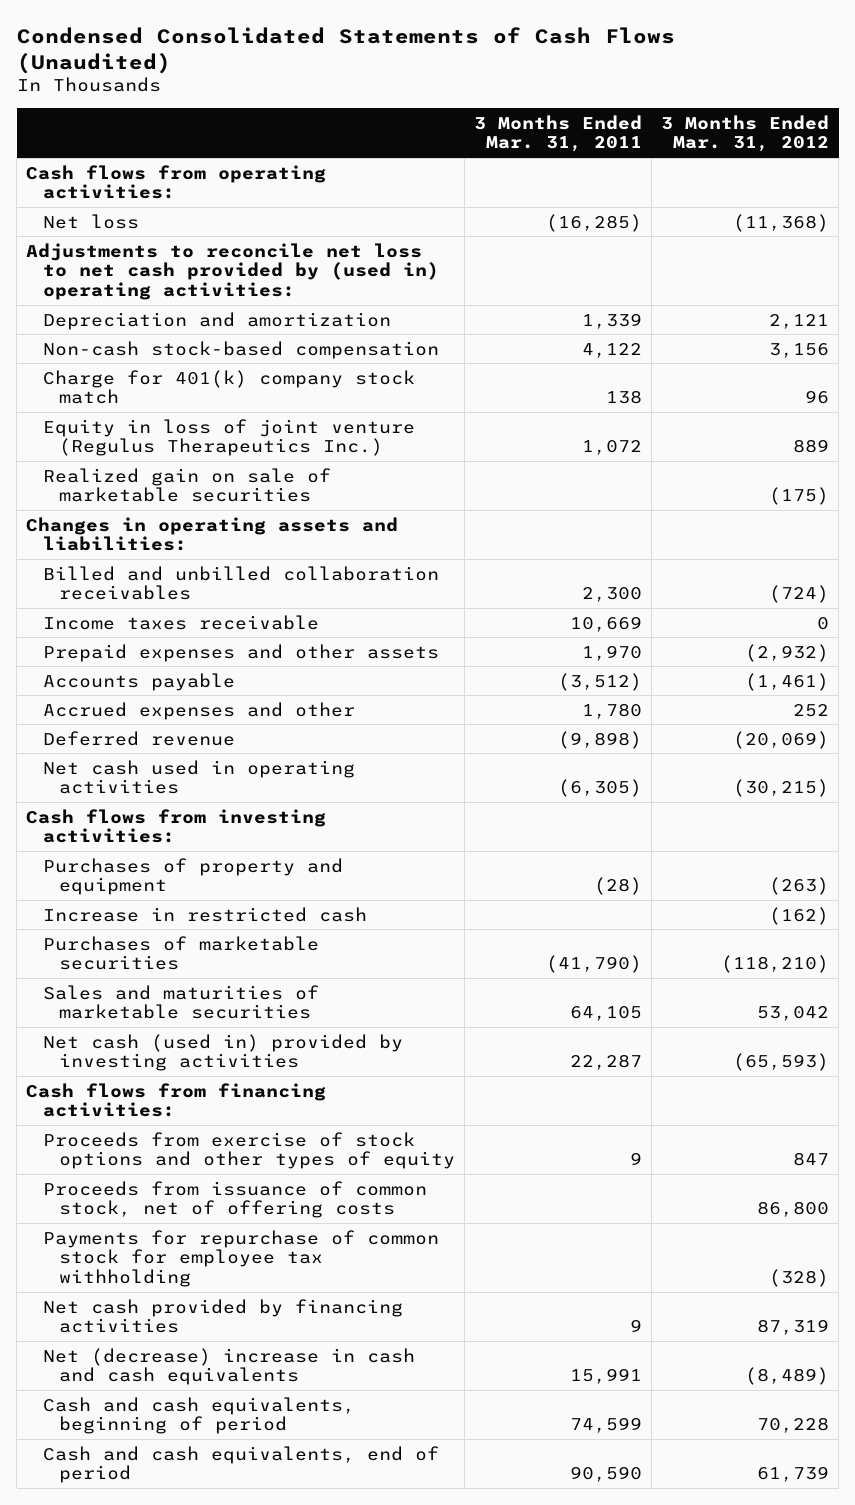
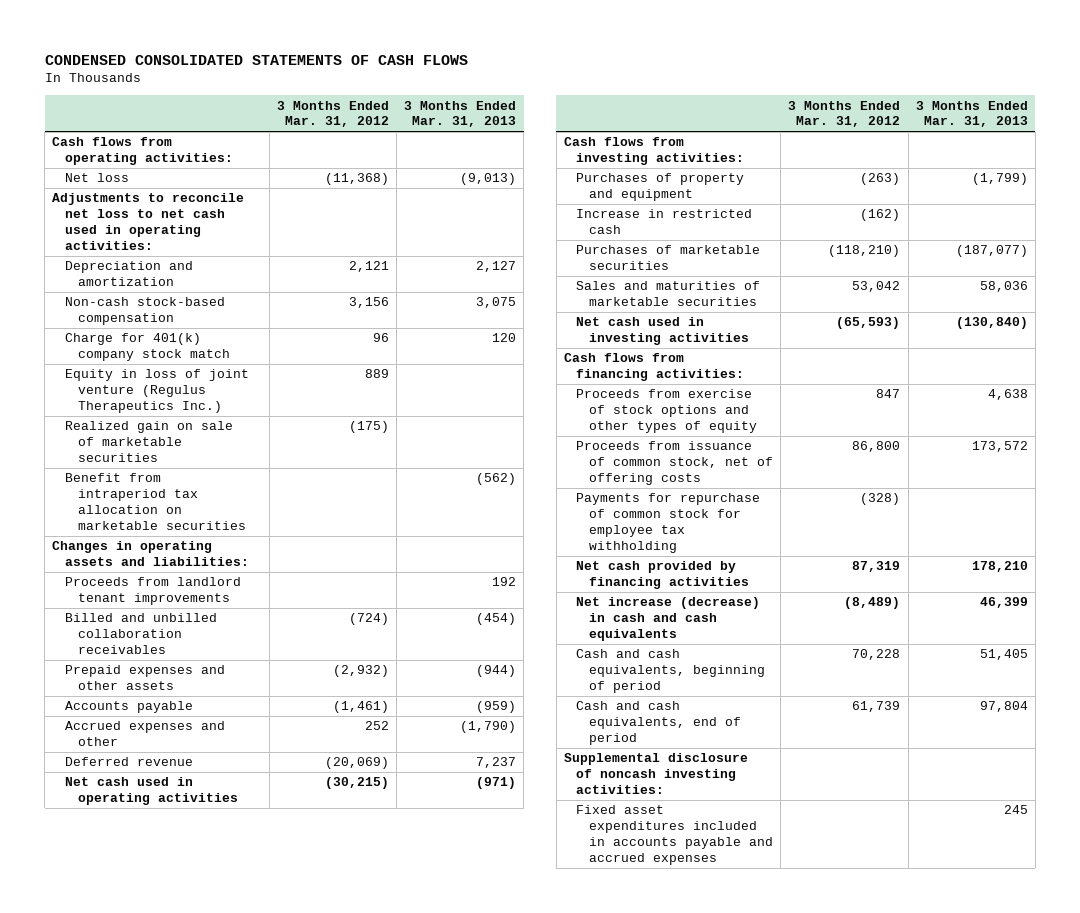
- Condensed Consolidated Statements of Cash Flows (Unaudited)
+ CONDENSED CONSOLIDATED STATEMENTS OF CASH FLOWS
- | 3 Months Ended Mar. 31, 2011 | 3 Months Ended Mar. 31, 2012
+ | 3 Months Ended Mar. 31, 2012 | 3 Months Ended Mar. 31, 2013
- Adjustments to reconcile net loss to net cash provided by (used in) operating activities:
+ Adjustments to reconcile net loss to net cash used in operating activities:
+ Benefit from intraperiod tax allocation on marketable securities | | (562)
+ Proceeds from landlord tenant improvements | | 192
- Income taxes receivable | 10,669 | 0
- Net cash (used in) provided by investing activities | 22,287 | (65,593)
+ Net cash used in investing activities | (65,593) | (130,840)
- Net (decrease) increase in cash and cash equivalents | 15,991 | (8,489)
+ Net increase (decrease) in cash and cash equivalents | (8,489) | 46,399
+ Supplemental disclosure of noncash investing activities:
+ Fixed asset expenditures included in accounts payable and accrued expenses | | 245

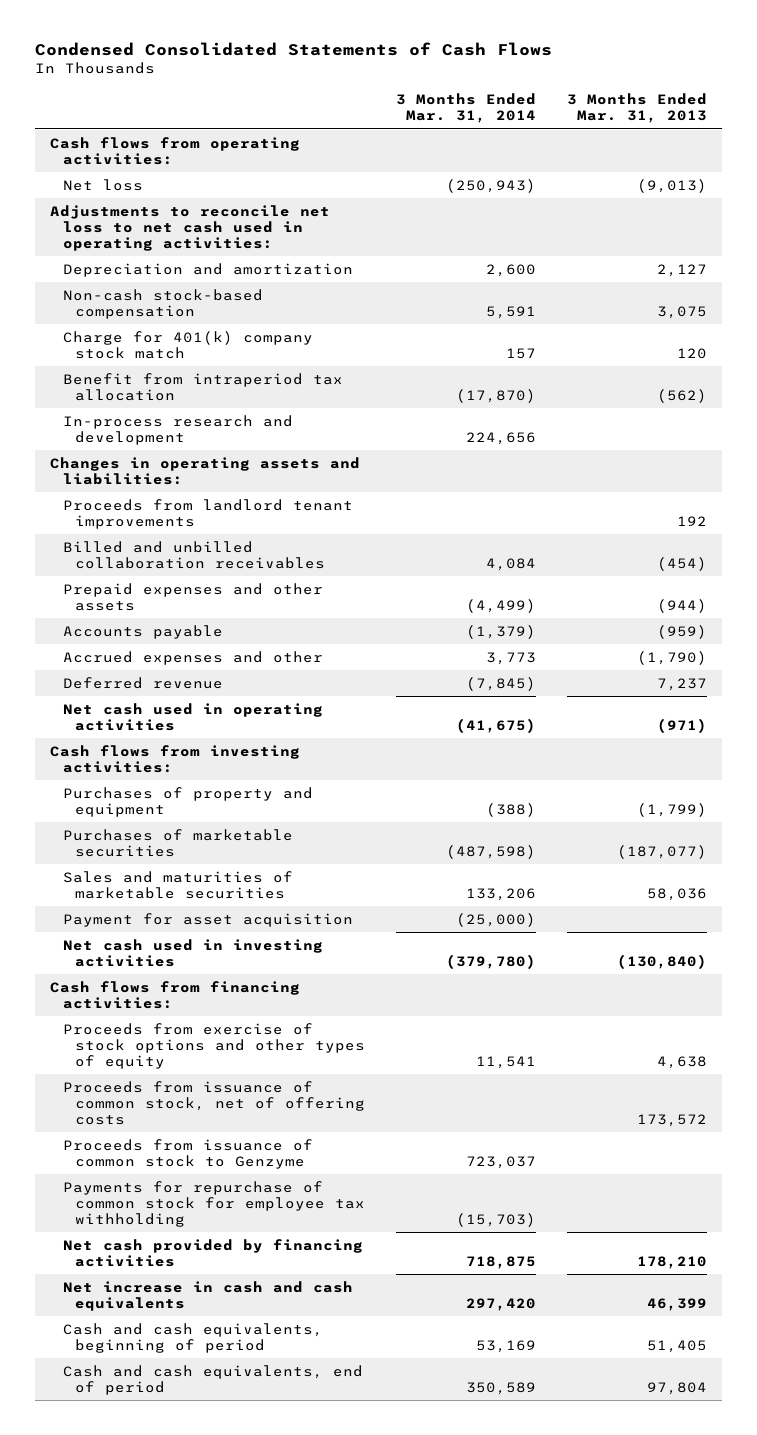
- CONDENSED CONSOLIDATED STATEMENTS OF CASH FLOWS
+ Condensed Consolidated Statements of Cash Flows
- | 3 Months Ended Mar. 31, 2012 | 3 Months Ended Mar. 31, 2013
+ | 3 Months Ended Mar. 31, 2014 | 3 Months Ended Mar. 31, 2013
- Equity in loss of joint venture (Regulus Therapeutics Inc.) | 889 |
- Realized gain on sale of marketable securities | (175) |
- Benefit from intraperiod tax allocation on marketable securities | | (562)
+ Benefit from intraperiod tax allocation | (17,870) | (562)
+ In-process research and development | 224,656 |
- Increase in restricted cash | (162) |
+ Payment for asset acquisition | (25,000) |
+ Proceeds from issuance of common stock to Genzyme | 723,037 |
- Net increase (decrease) in cash and cash equivalents | (8,489) | 46,399
+ Net increase in cash and cash equivalents | 297,420 | 46,399
- Supplemental disclosure of noncash investing activities:
- Fixed asset expenditures included in accounts payable and accrued expenses | | 245

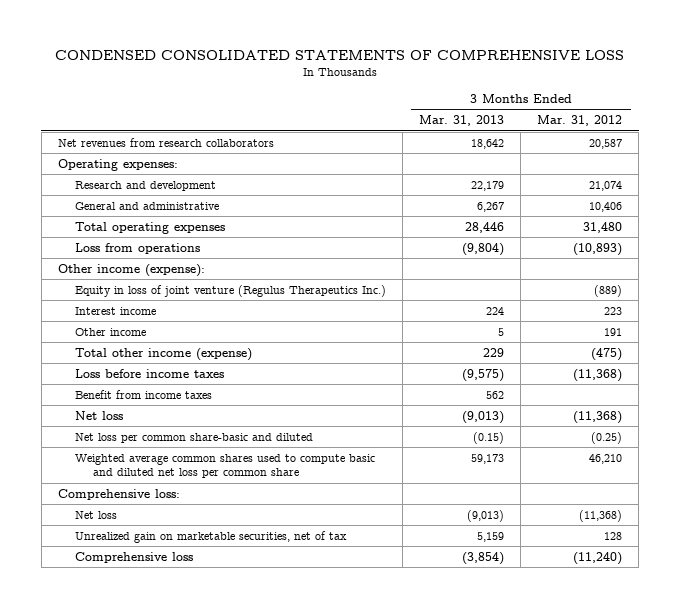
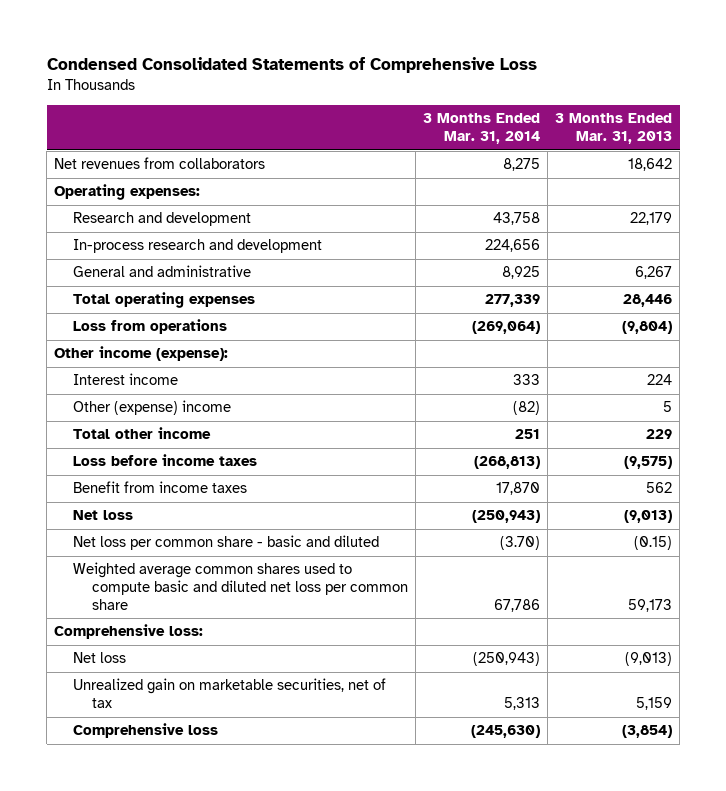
- CONDENSED CONSOLIDATED STATEMENTS OF COMPREHENSIVE LOSS
+ Condensed Consolidated Statements of Comprehensive Loss
- | 3 Months Ended Mar. 31, 2013 | 3 Months Ended Mar. 31, 2012
+ | 3 Months Ended Mar. 31, 2014 | 3 Months Ended Mar. 31, 2013
- Net revenues from research collaborators | 18,642 | 20,587
+ Net revenues from collaborators | 8,275 | 18,642
+ In-process research and development | 224,656 |
- Equity in loss of joint venture (Regulus Therapeutics Inc.) | | (889)
- Other income | 5 | 191
- Total other income (expense) | 229 | (475)
+ Other (expense) income | (82) | 5
+ Total other income | 251 | 229
- Net loss per common share-basic and diluted | (0.15) | (0.25)
+ Net loss per common share - basic and diluted | (3.70) | (0.15)

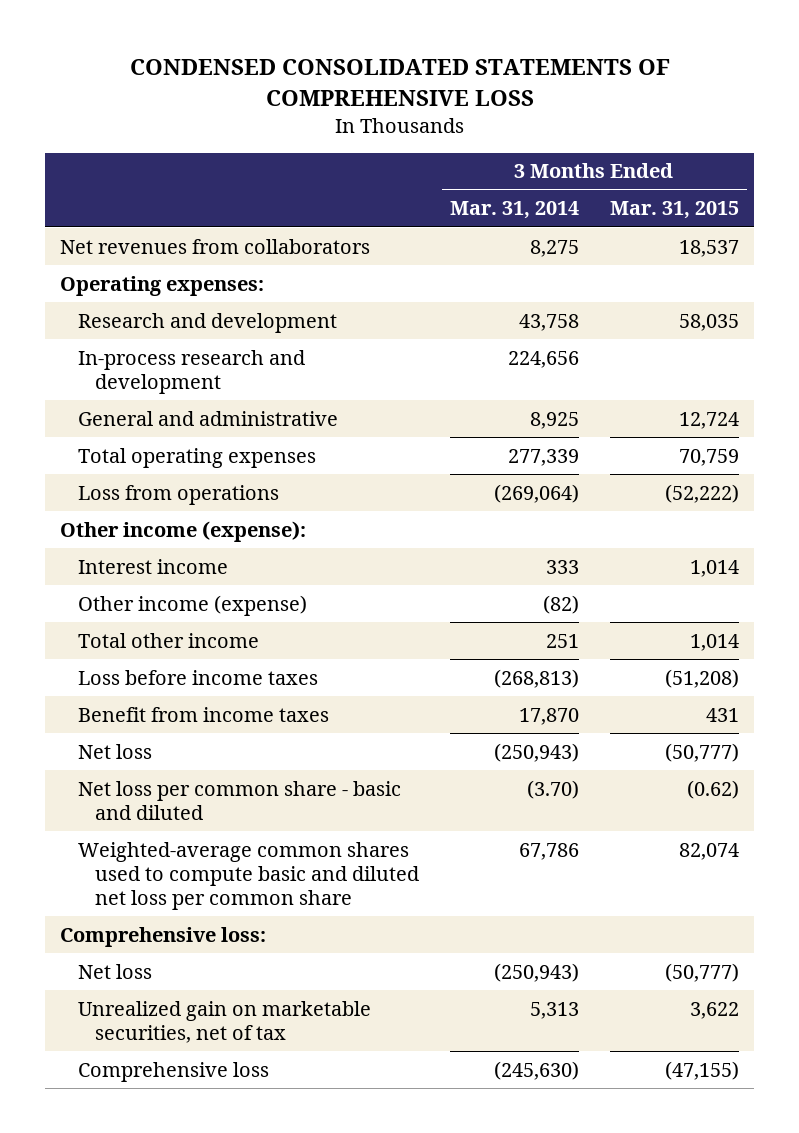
- Condensed Consolidated Statements of Comprehensive Loss
+ CONDENSED CONSOLIDATED STATEMENTS OF COMPREHENSIVE LOSS
- | 3 Months Ended Mar. 31, 2014 | 3 Months Ended Mar. 31, 2013
+ | 3 Months Ended Mar. 31, 2014 | 3 Months Ended Mar. 31, 2015
- Other (expense) income | (82) | 5
+ Other income (expense) | (82) |
- Weighted average common shares used to compute basic and diluted net loss per common share | 67,786 | 59,173
+ Weighted-average common shares used to compute basic and diluted net loss per common share | 67,786 | 82,074

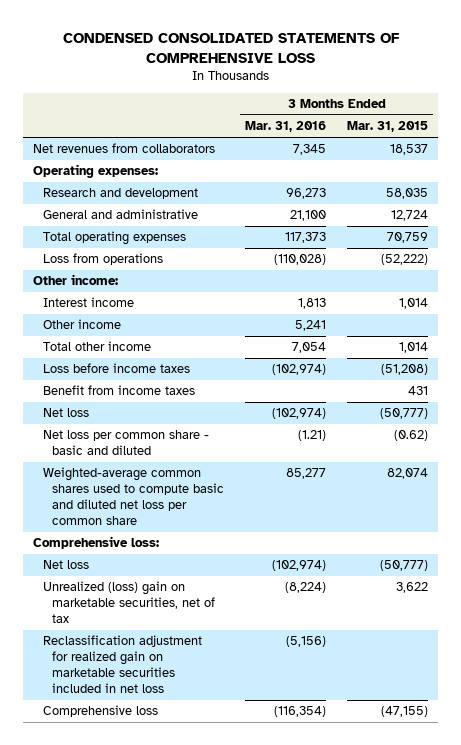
- | 3 Months Ended Mar. 31, 2014 | 3 Months Ended Mar. 31, 2015
+ | 3 Months Ended Mar. 31, 2016 | 3 Months Ended Mar. 31, 2015
- In-process research and development | 224,656 |
- Other income (expense):
+ Other income:
- Other income (expense) | (82) |
+ Other income | 5,241 |
- Unrealized gain on marketable securities, net of tax | 5,313 | 3,622
+ Unrealized (loss) gain on marketable securities, net of tax | (8,224) | 3,622
+ Reclassification adjustment for realized gain on marketable securities included in net loss | (5,156) |

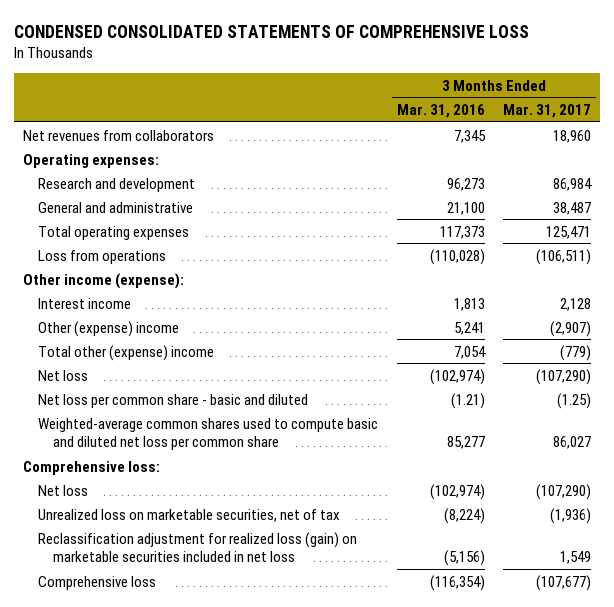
- | 3 Months Ended Mar. 31, 2016 | 3 Months Ended Mar. 31, 2015
+ | 3 Months Ended Mar. 31, 2016 | 3 Months Ended Mar. 31, 2017
- Other income:
+ Other income (expense):
- Other income | 5,241 |
- Total other income | 7,054 | 1,014
- Loss before income taxes | (102,974) | (51,208)
- Benefit from income taxes | | 431
+ Other (expense) income | 5,241 | (2,907)
+ Total other (expense) income | 7,054 | (779)
- Unrealized (loss) gain on marketable securities, net of tax | (8,224) | 3,622
- Reclassification adjustment for realized gain on marketable securities included in net loss | (5,156) |
+ Unrealized loss on marketable securities, net of tax | (8,224) | (1,936)
+ Reclassification adjustment for realized loss (gain) on marketable securities included in net loss | (5,156) | 1,549

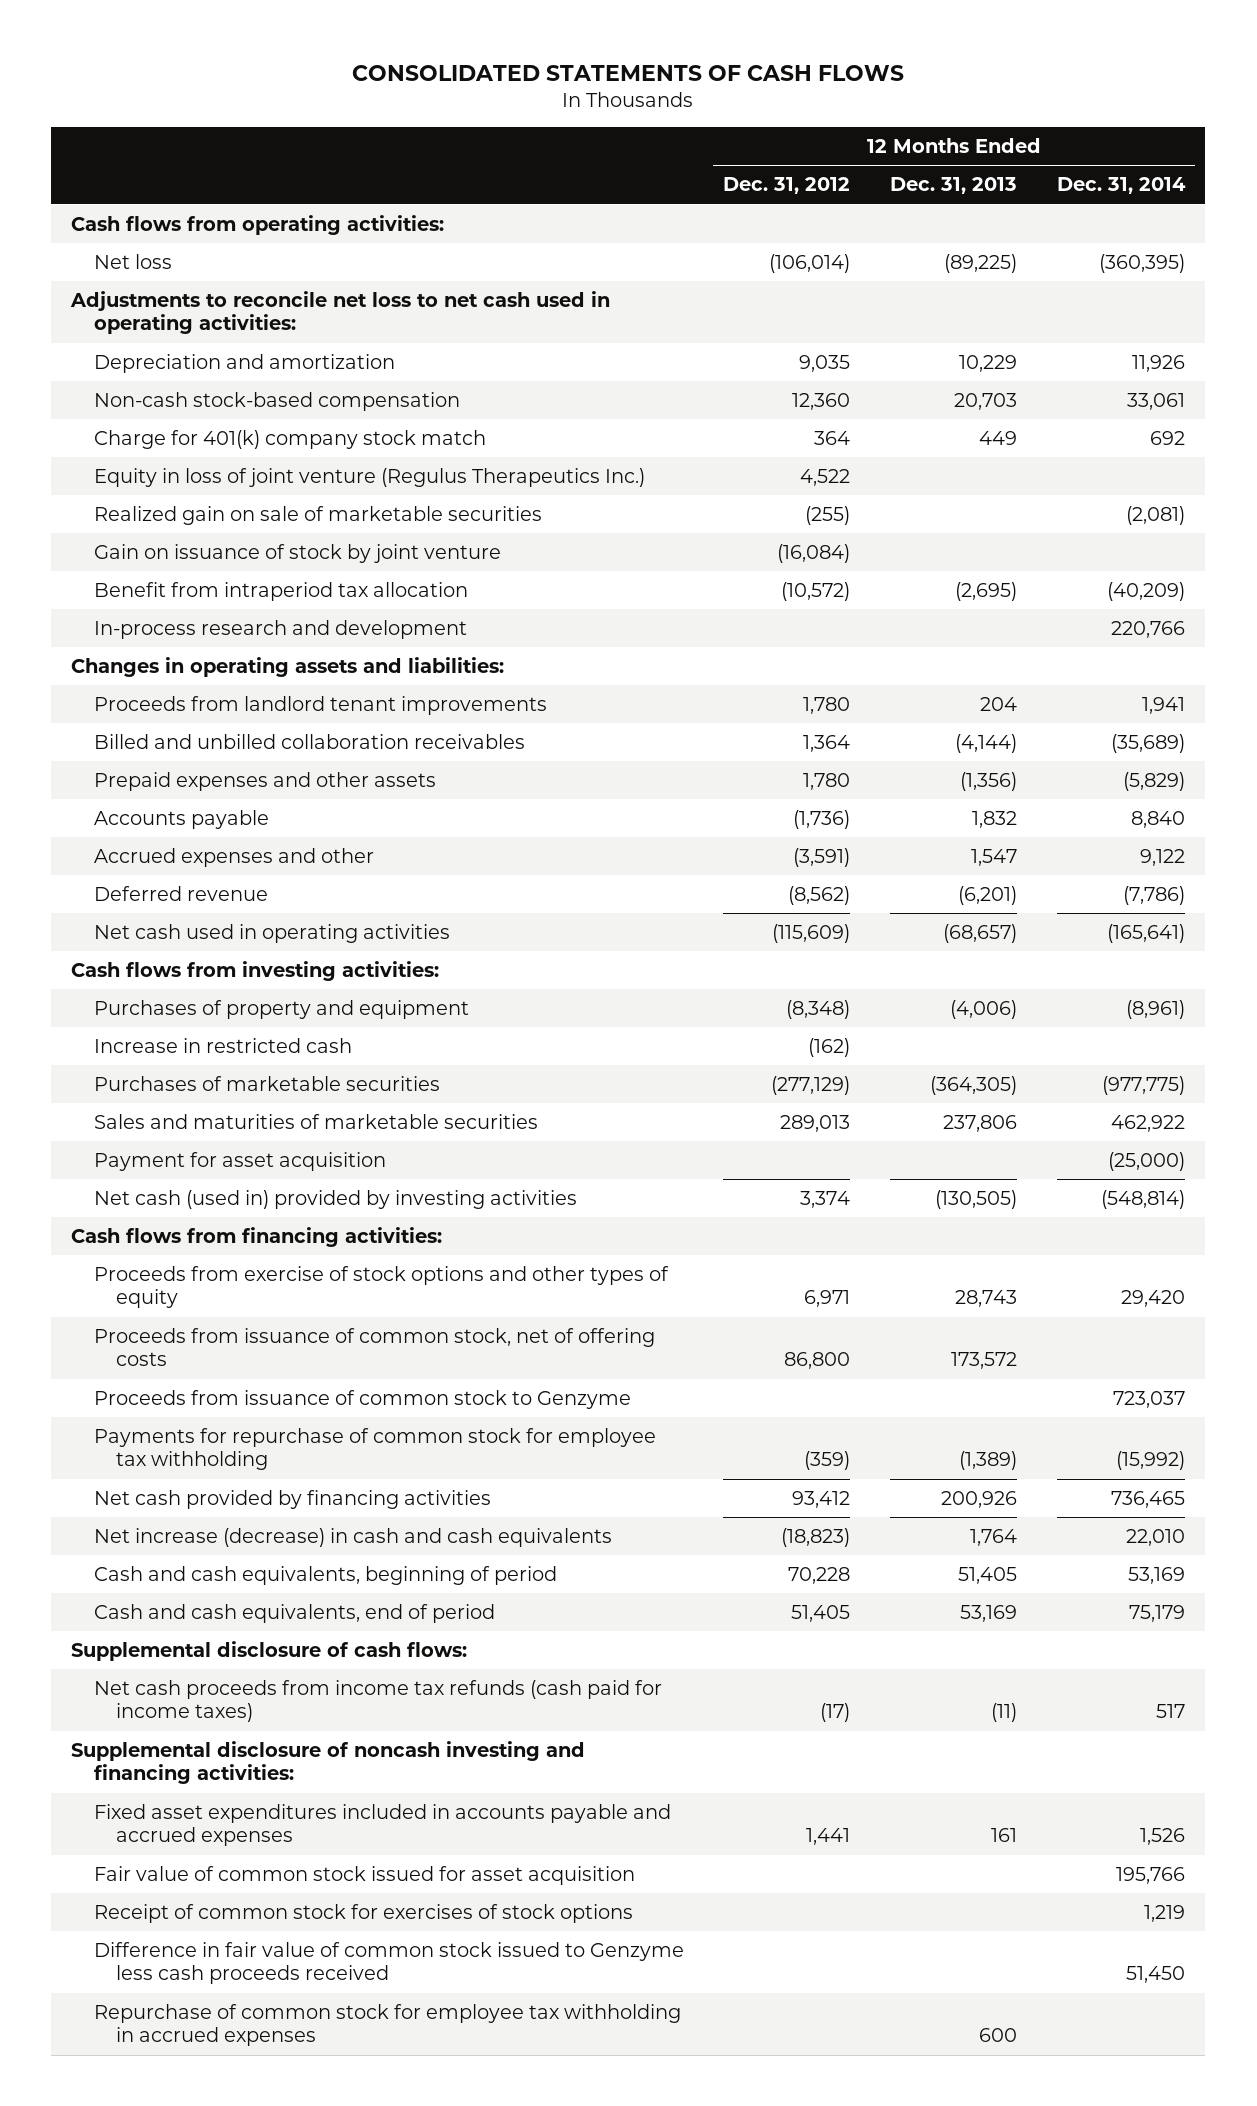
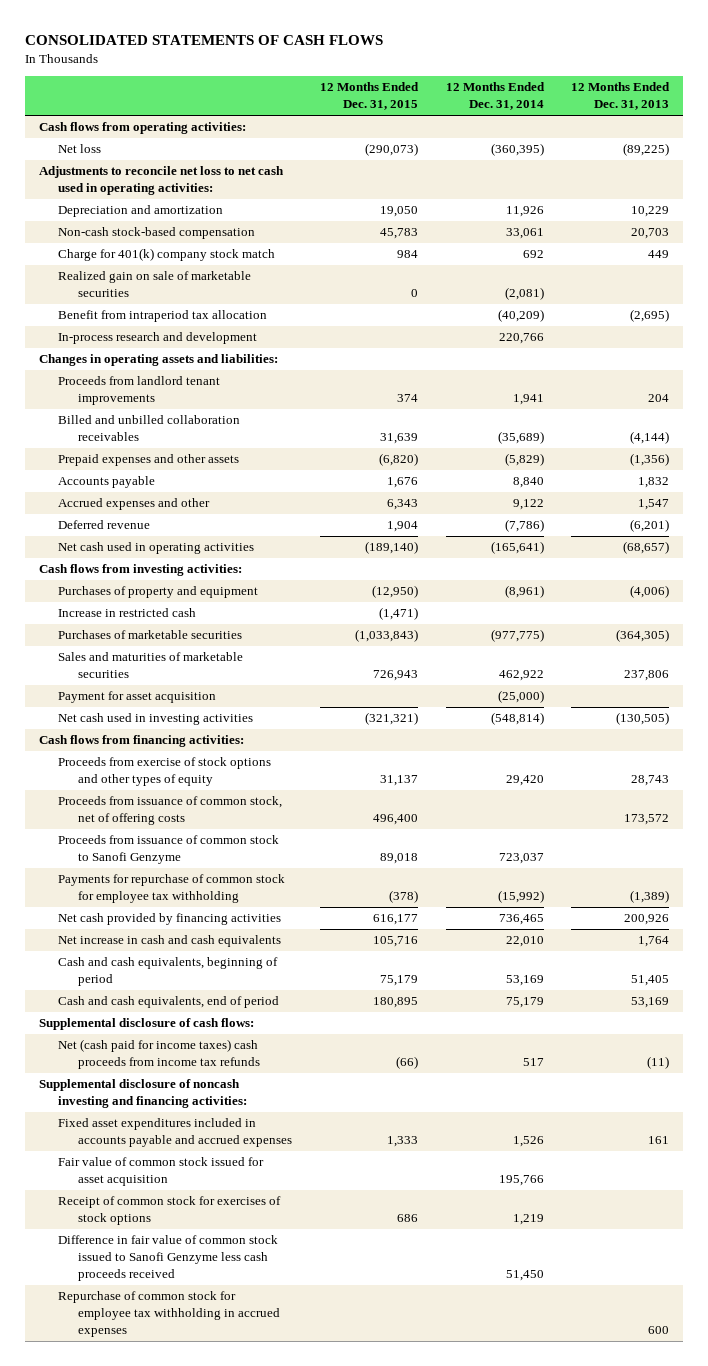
- | 12 Months Ended Dec. 31, 2012 | 12 Months Ended Dec. 31, 2013 | 12 Months Ended Dec. 31, 2014
+ | 12 Months Ended Dec. 31, 2015 | 12 Months Ended Dec. 31, 2014 | 12 Months Ended Dec. 31, 2013
- Equity in loss of joint venture (Regulus Therapeutics Inc.) | 4,522 | |
- Gain on issuance of stock by joint venture | (16,084) | |
- Net cash (used in) provided by investing activities | 3,374 | (130,505) | (548,814)
+ Net cash used in investing activities | (321,321) | (548,814) | (130,505)
- Proceeds from issuance of common stock to Genzyme | | | 723,037
+ Proceeds from issuance of common stock to Sanofi Genzyme | 89,018 | 723,037 |
- Net increase (decrease) in cash and cash equivalents | (18,823) | 1,764 | 22,010
+ Net increase in cash and cash equivalents | 105,716 | 22,010 | 1,764
- Net cash proceeds from income tax refunds (cash paid for income taxes) | (17) | (11) | 517
+ Net (cash paid for income taxes) cash proceeds from income tax refunds | (66) | 517 | (11)
- Difference in fair value of common stock issued to Genzyme less cash proceeds received | | | 51,450
+ Difference in fair value of common stock issued to Sanofi Genzyme less cash proceeds received | | 51,450 |

